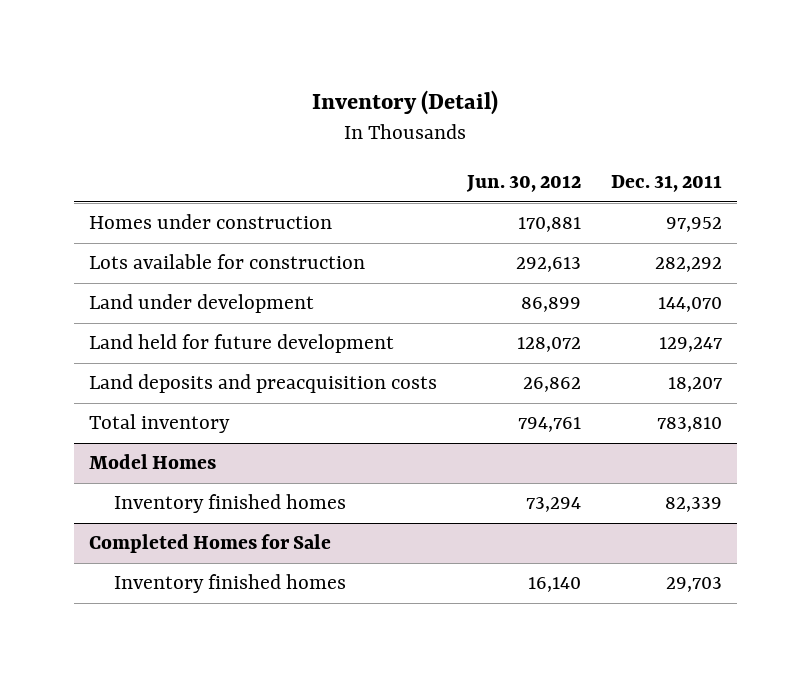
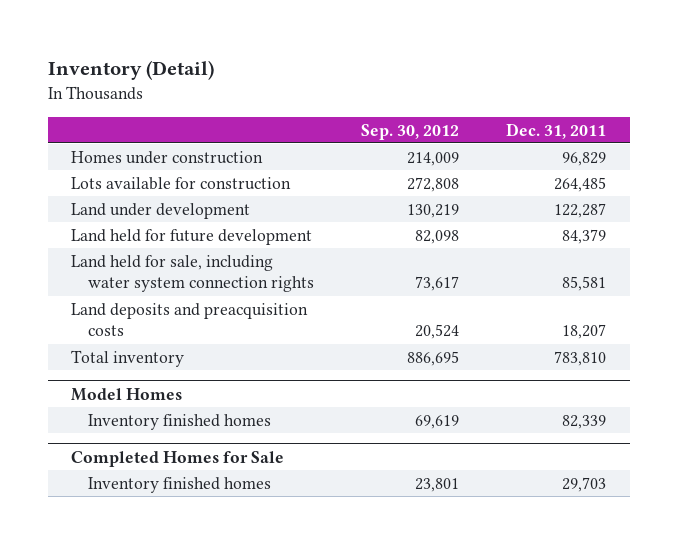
- | Jun. 30, 2012 | Dec. 31, 2011
+ | Sep. 30, 2012 | Dec. 31, 2011
- Homes under construction | 170,881 | 97,952
- Lots available for construction | 292,613 | 282,292
- Land under development | 86,899 | 144,070
- Land held for future development | 128,072 | 129,247
+ Homes under construction | 214,009 | 96,829
+ Lots available for construction | 272,808 | 264,485
+ Land under development | 130,219 | 122,287
+ Land held for future development | 82,098 | 84,379
+ Land held for sale, including water system connection rights | 73,617 | 85,581

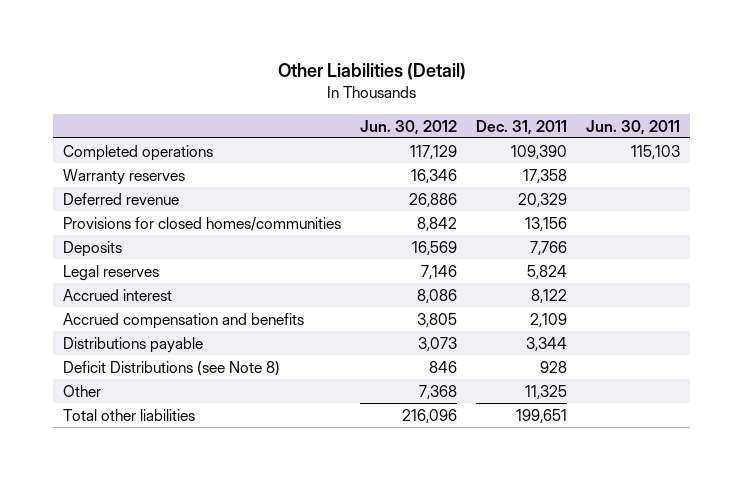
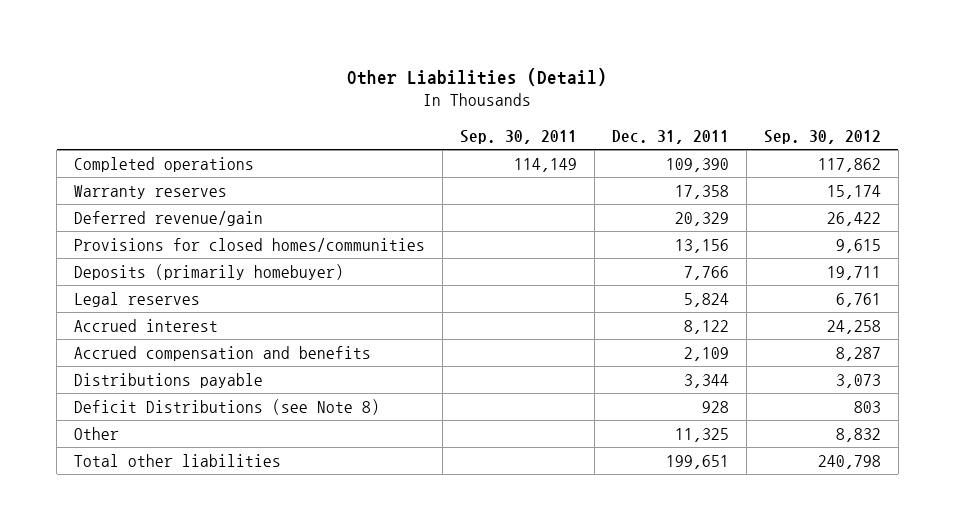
- | Jun. 30, 2012 | Dec. 31, 2011 | Jun. 30, 2011
+ | Sep. 30, 2011 | Dec. 31, 2011 | Sep. 30, 2012
- Deferred revenue | 26,886 | 20,329 |
+ Deferred revenue/gain | | 20,329 | 26,422
- Deposits | 16,569 | 7,766 |
+ Deposits (primarily homebuyer) | | 7,766 | 19,711

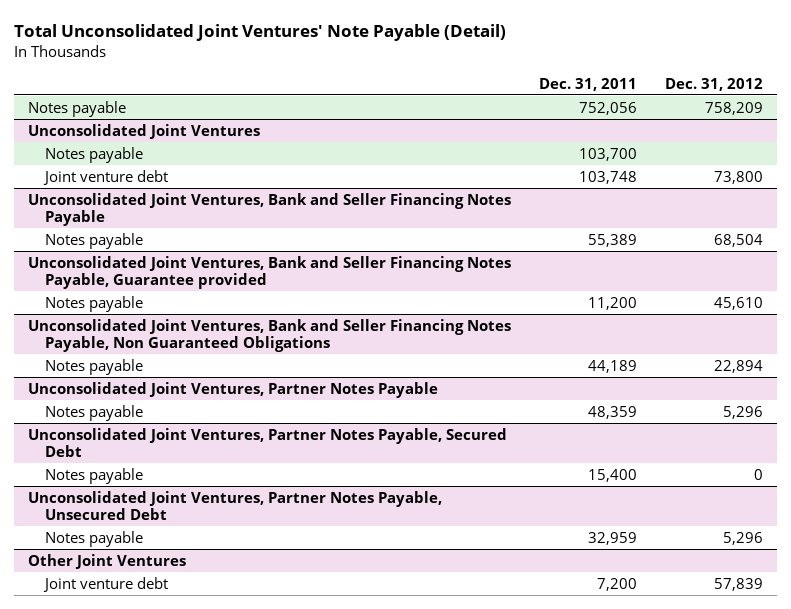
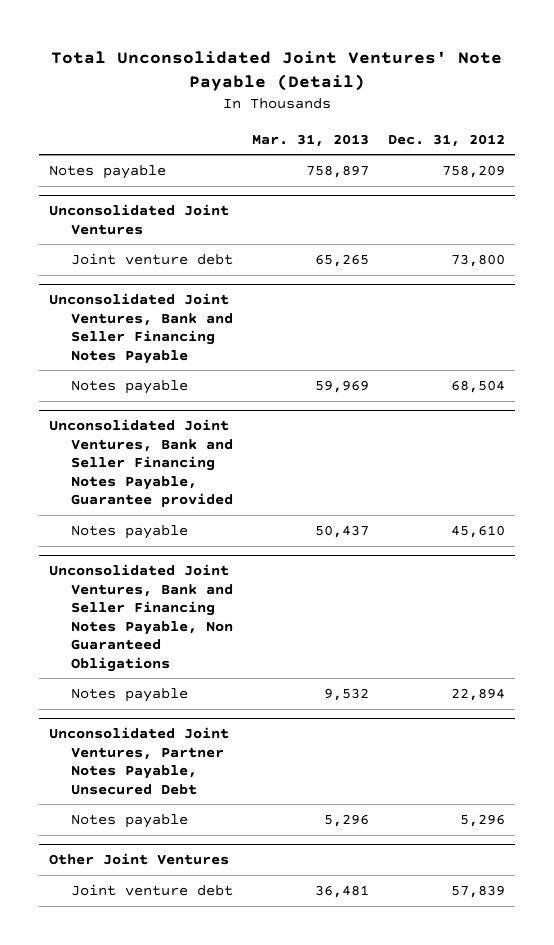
- | Dec. 31, 2011 | Dec. 31, 2012
+ | Mar. 31, 2013 | Dec. 31, 2012
@ Unconsolidated Joint Ventures
- Notes payable | 103,700 |
- Unconsolidated Joint Ventures, Partner Notes Payable
- Notes payable | 48,359 | 5,296
- Unconsolidated Joint Ventures, Partner Notes Payable, Secured Debt
- Notes payable | 15,400 | 0

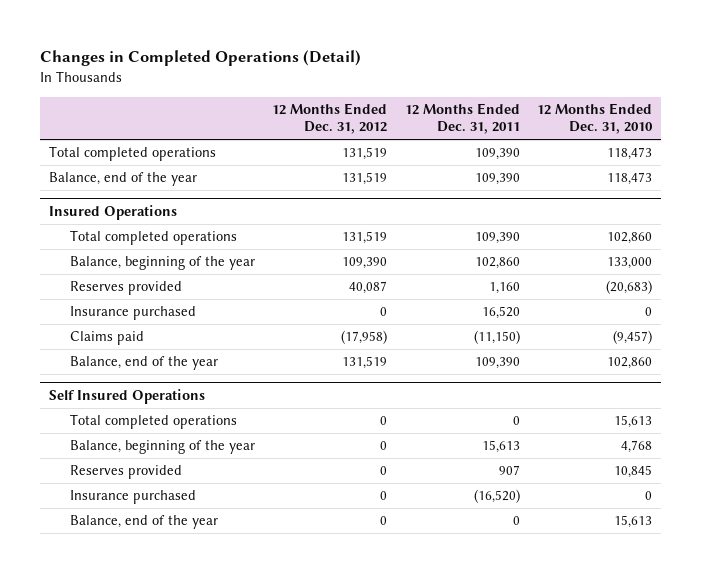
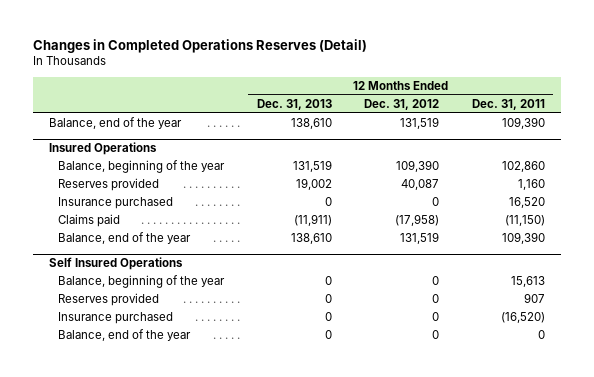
- Changes in Completed Operations (Detail)
+ Changes in Completed Operations Reserves (Detail)
- | 12 Months Ended Dec. 31, 2012 | 12 Months Ended Dec. 31, 2011 | 12 Months Ended Dec. 31, 2010
+ | 12 Months Ended Dec. 31, 2013 | 12 Months Ended Dec. 31, 2012 | 12 Months Ended Dec. 31, 2011
- Total completed operations | 131,519 | 109,390 | 118,473
@ Insured Operations
- Total completed operations | 131,519 | 109,390 | 102,860
@ Self Insured Operations
- Total completed operations | 0 | 0 | 15,613

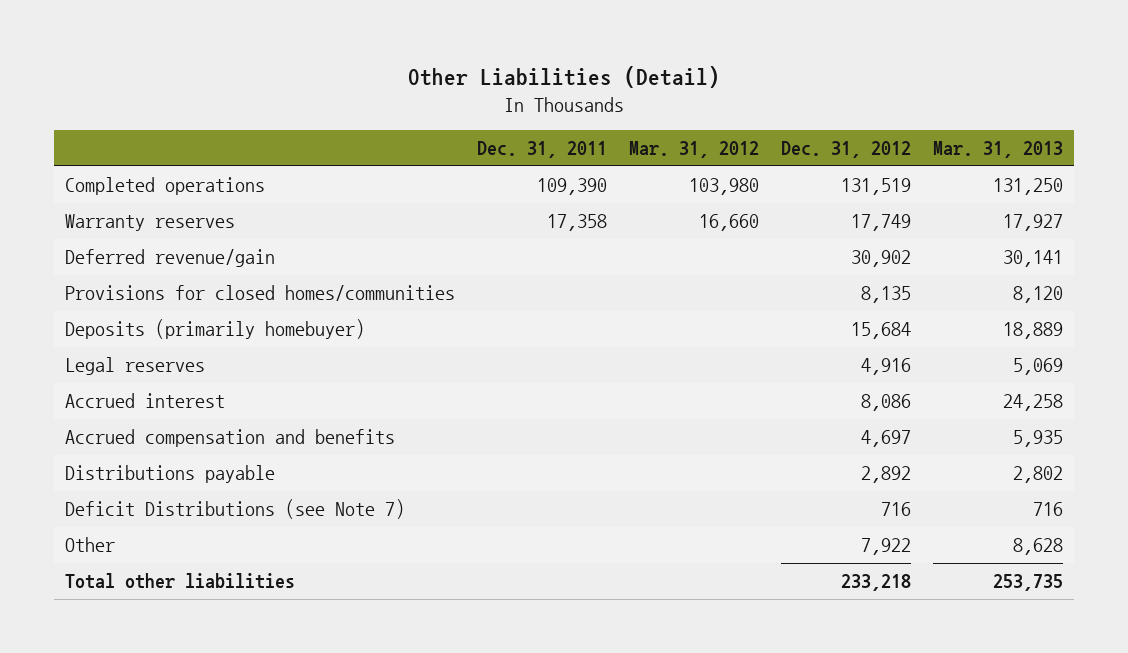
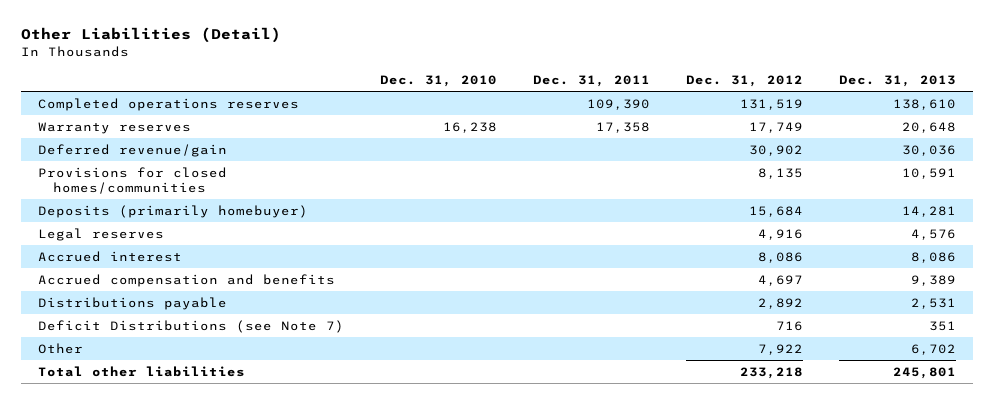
- | Dec. 31, 2011 | Mar. 31, 2012 | Dec. 31, 2012 | Mar. 31, 2013
+ | Dec. 31, 2010 | Dec. 31, 2011 | Dec. 31, 2012 | Dec. 31, 2013
- Completed operations | 109,390 | 103,980 | 131,519 | 131,250
+ Completed operations reserves | | 109,390 | 131,519 | 138,610

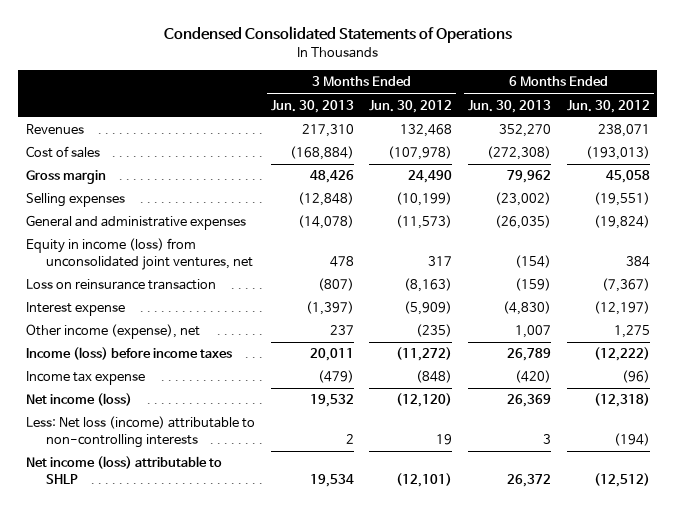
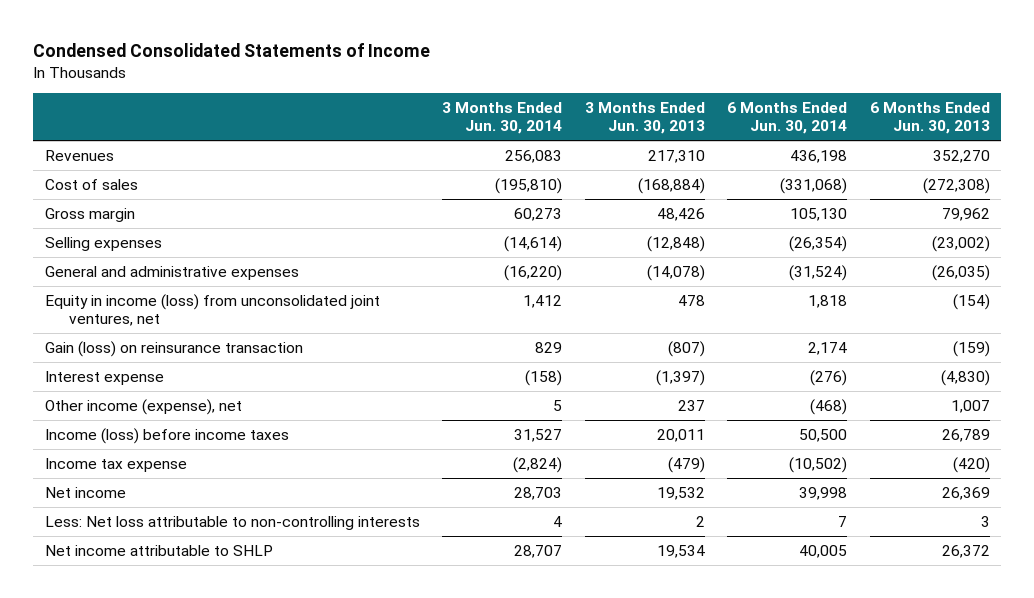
- Condensed Consolidated Statements of Operations
+ Condensed Consolidated Statements of Income
- | 3 Months Ended Jun. 30, 2013 | 3 Months Ended Jun. 30, 2012 | 6 Months Ended Jun. 30, 2013 | 6 Months Ended Jun. 30, 2012
+ | 3 Months Ended Jun. 30, 2014 | 3 Months Ended Jun. 30, 2013 | 6 Months Ended Jun. 30, 2014 | 6 Months Ended Jun. 30, 2013
- Loss on reinsurance transaction | (807) | (8,163) | (159) | (7,367)
+ Gain (loss) on reinsurance transaction | 829 | (807) | 2,174 | (159)
- Net income (loss) | 19,532 | (12,120) | 26,369 | (12,318)
- Less: Net loss (income) attributable to non-controlling interests | 2 | 19 | 3 | (194)
- Net income (loss) attributable to SHLP | 19,534 | (12,101) | 26,372 | (12,512)
+ Net income | 28,703 | 19,532 | 39,998 | 26,369
+ Less: Net loss attributable to non-controlling interests | 4 | 2 | 7 | 3
+ Net income attributable to SHLP | 28,707 | 19,534 | 40,005 | 26,372

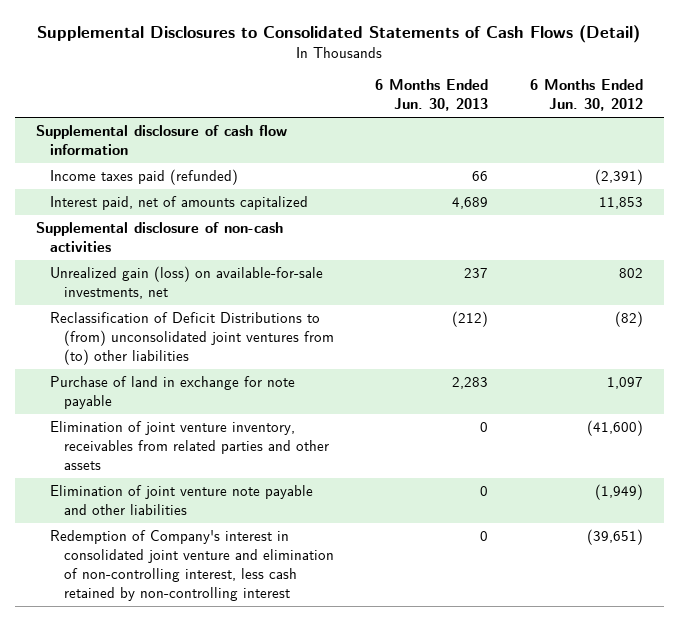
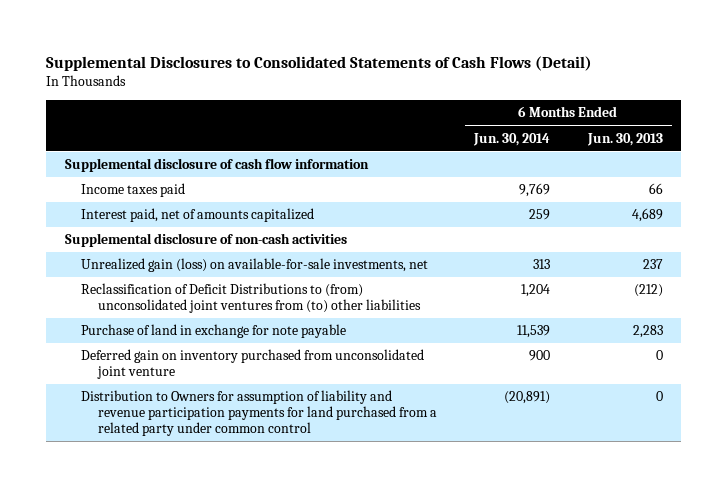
- | 6 Months Ended Jun. 30, 2013 | 6 Months Ended Jun. 30, 2012
+ | 6 Months Ended Jun. 30, 2014 | 6 Months Ended Jun. 30, 2013
- Income taxes paid (refunded) | 66 | (2,391)
+ Income taxes paid | 9,769 | 66
- Elimination of joint venture inventory, receivables from related parties and other assets | 0 | (41,600)
- Elimination of joint venture note payable and other liabilities | 0 | (1,949)
- Redemption of Company's interest in consolidated joint venture and elimination of non-controlling interest, less cash retained by non-controlling interest | 0 | (39,651)
+ Deferred gain on inventory purchased from unconsolidated joint venture | 900 | 0
+ Distribution to Owners for assumption of liability and revenue participation payments for land purchased from a related party under common control | (20,891) | 0

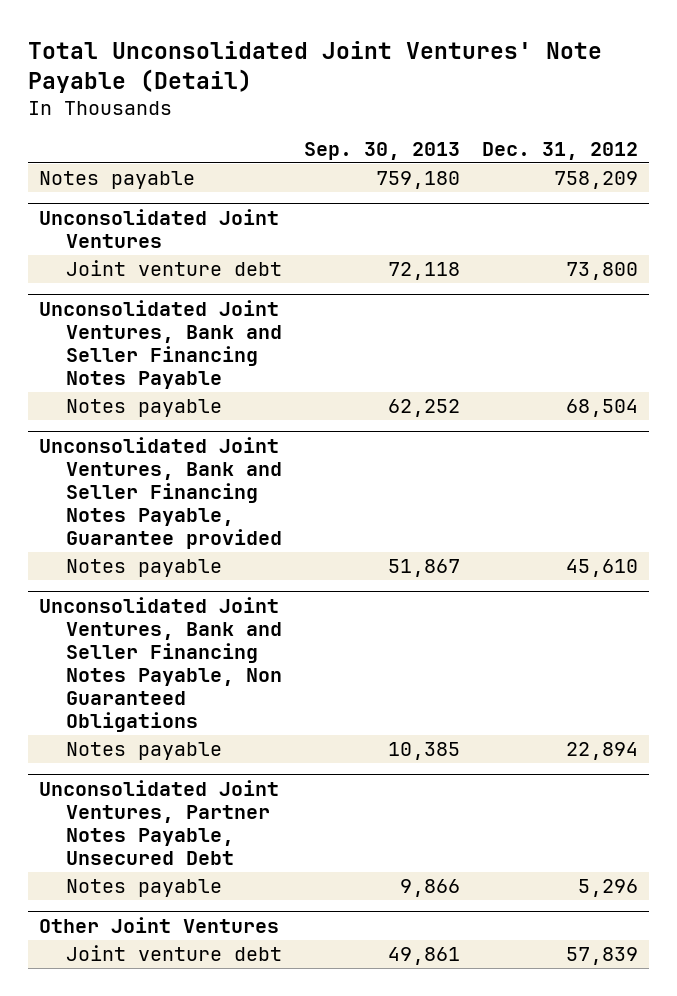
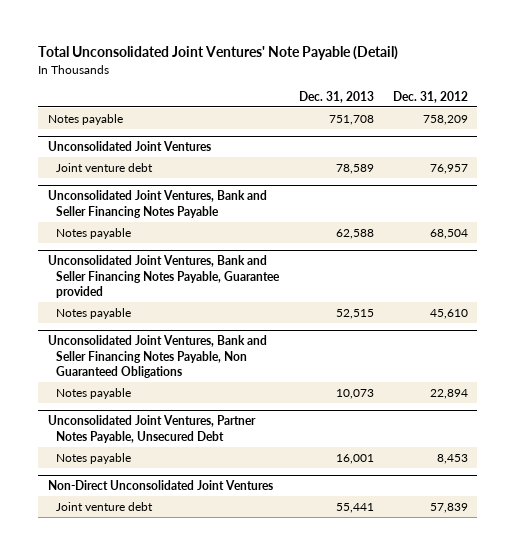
- | Sep. 30, 2013 | Dec. 31, 2012
+ | Dec. 31, 2013 | Dec. 31, 2012
@ Unconsolidated Joint Ventures
- Joint venture debt | 72,118 | 73,800
+ Joint venture debt | 78,589 | 76,957
@ Unconsolidated Joint Ventures, Partner Notes Payable, Unsecured Debt
- Notes payable | 9,866 | 5,296
- Other Joint Ventures
@ Unconsolidated Joint Ventures, Partner Notes Payable, Unsecured Debt
+ Notes payable | 16,001 | 8,453
+ Non-Direct Unconsolidated Joint Ventures

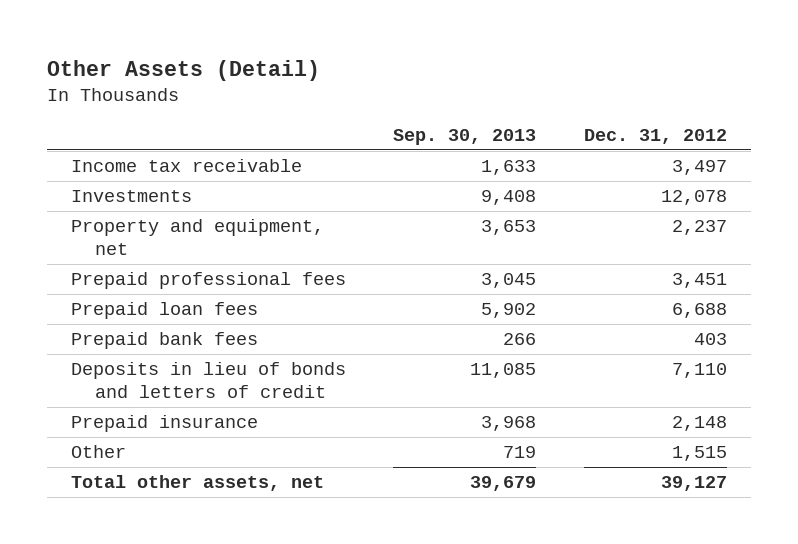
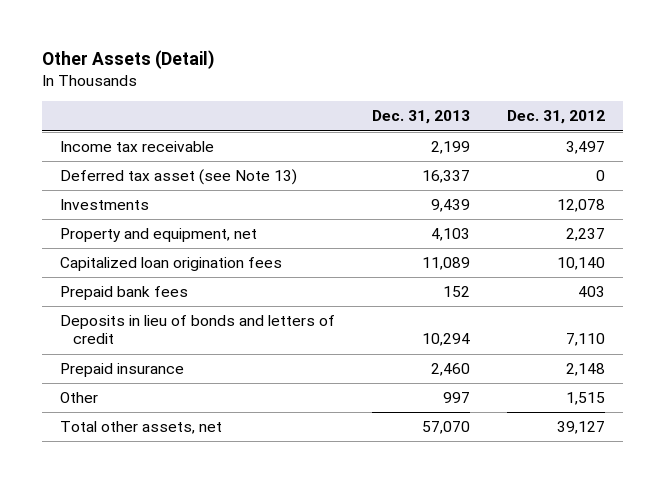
- | Sep. 30, 2013 | Dec. 31, 2012
+ | Dec. 31, 2013 | Dec. 31, 2012
+ Deferred tax asset (see Note 13) | 16,337 | 0
- Prepaid professional fees | 3,045 | 3,451
- Prepaid loan fees | 5,902 | 6,688
+ Capitalized loan origination fees | 11,089 | 10,140

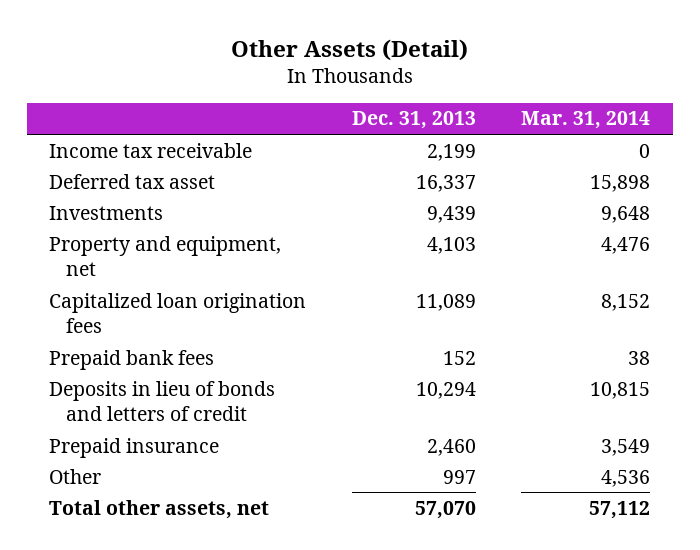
- | Dec. 31, 2013 | Dec. 31, 2012
+ | Dec. 31, 2013 | Mar. 31, 2014
- Deferred tax asset (see Note 13) | 16,337 | 0
+ Deferred tax asset | 16,337 | 15,898

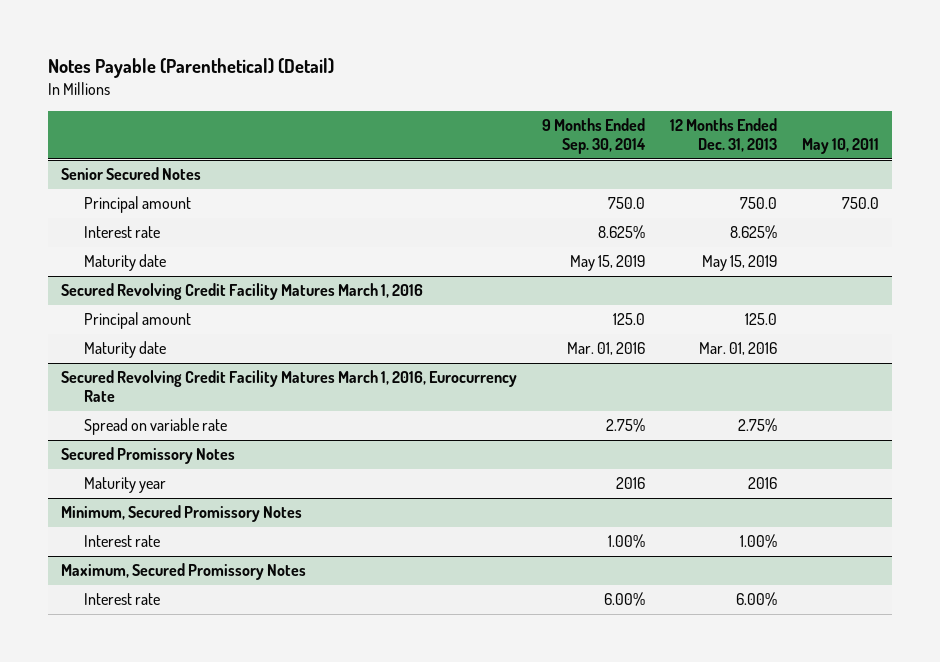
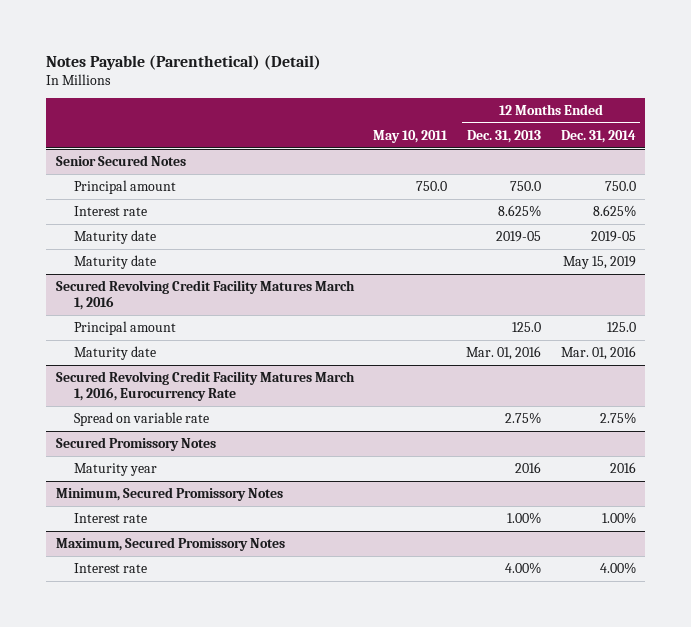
- | 9 Months Ended Sep. 30, 2014 | 12 Months Ended Dec. 31, 2013 | May 10, 2011
+ | May 10, 2011 | 12 Months Ended Dec. 31, 2013 | 12 Months Ended Dec. 31, 2014
@ Senior Secured Notes
- Maturity date | May 15, 2019 | May 15, 2019 |
+ Maturity date | | 2019-05 | 2019-05
+ Maturity date | | | May 15, 2019
@ Maximum, Secured Promissory Notes
- Interest rate | 6.00% | 6.00% |
+ Interest rate | | 4.00% | 4.00%

